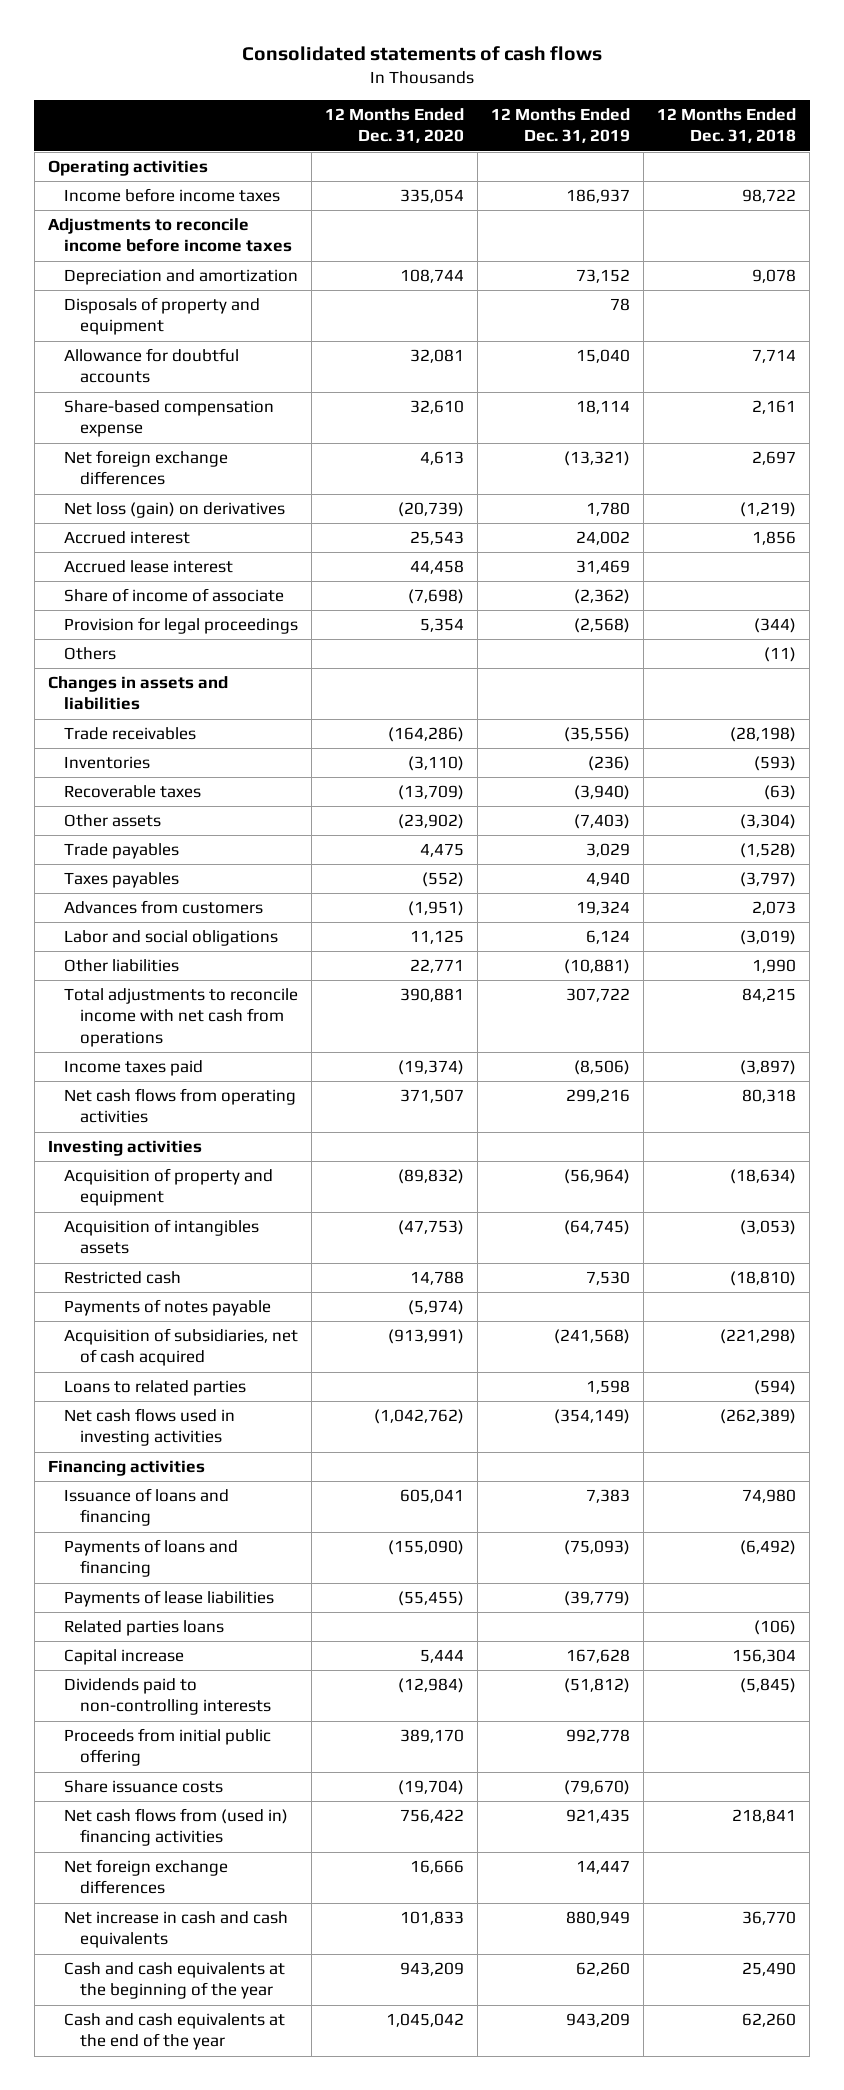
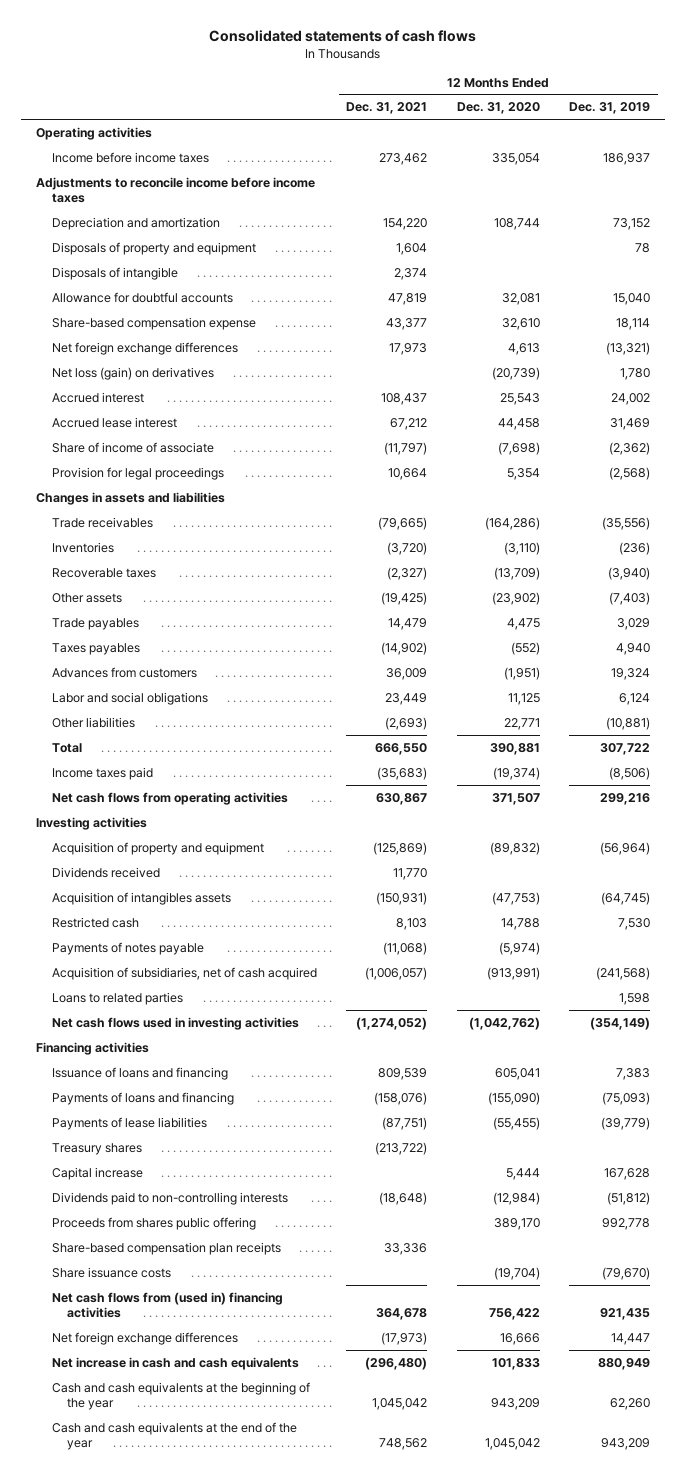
- | 12 Months Ended Dec. 31, 2020 | 12 Months Ended Dec. 31, 2019 | 12 Months Ended Dec. 31, 2018
+ | 12 Months Ended Dec. 31, 2021 | 12 Months Ended Dec. 31, 2020 | 12 Months Ended Dec. 31, 2019
+ Disposals of intangible | 2,374 | |
- Others | | | (11)
- Total adjustments to reconcile income with net cash from operations | 390,881 | 307,722 | 84,215
+ Total | 666,550 | 390,881 | 307,722
+ Dividends received | 11,770 | |
- Related parties loans | | | (106)
+ Treasury shares | (213,722) | |
- Proceeds from initial public offering | 389,170 | 992,778 |
+ Proceeds from shares public offering | | 389,170 | 992,778
+ Share-based compensation plan receipts | 33,336 | |

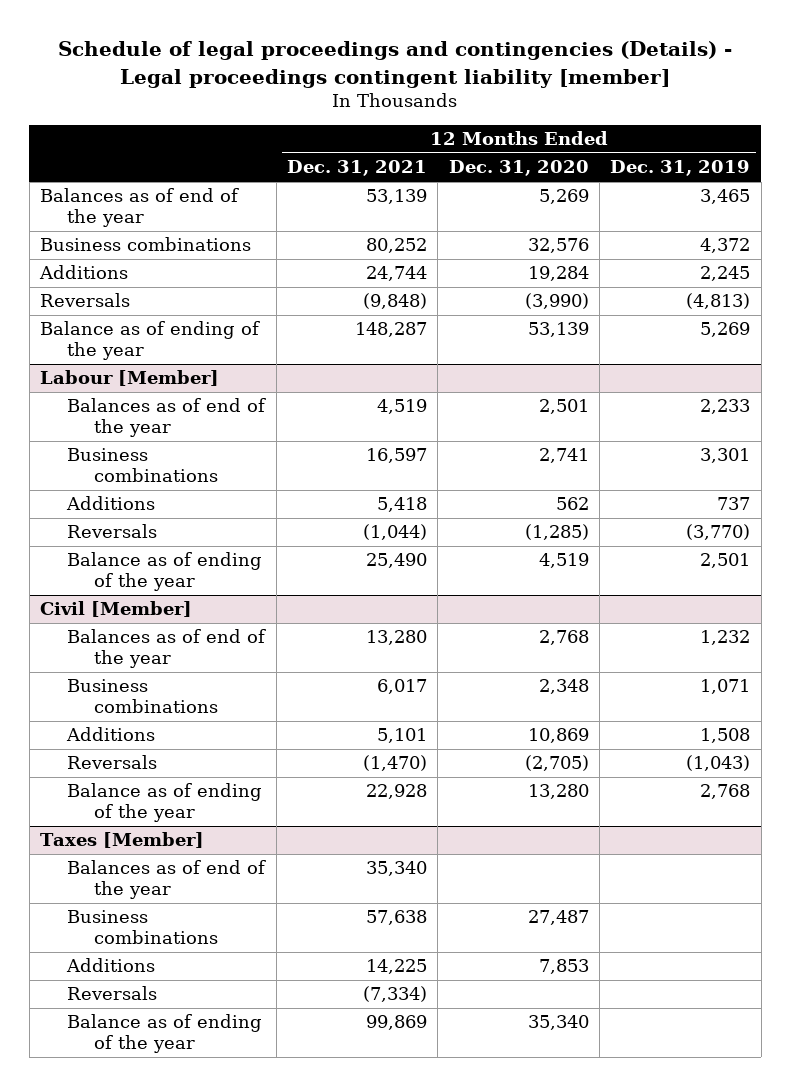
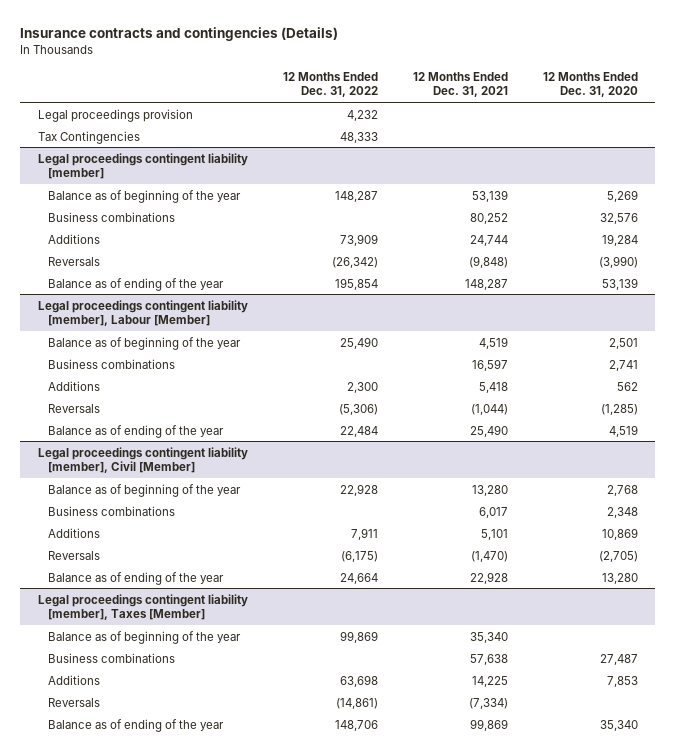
- Schedule of legal proceedings and contingencies (Details) - Legal proceedings contingent liability [member]
+ Insurance contracts and contingencies (Details)
- | 12 Months Ended Dec. 31, 2021 | 12 Months Ended Dec. 31, 2020 | 12 Months Ended Dec. 31, 2019
+ | 12 Months Ended Dec. 31, 2022 | 12 Months Ended Dec. 31, 2021 | 12 Months Ended Dec. 31, 2020
- Balances as of end of the year | 53,139 | 5,269 | 3,465
+ Legal proceedings provision | 4,232 | |
+ Tax Contingencies | 48,333 | |
+ Legal proceedings contingent liability [member]
+ Balance as of beginning of the year | 148,287 | 53,139 | 5,269
- Labour [Member]
- Balances as of end of the year | 4,519 | 2,501 | 2,233
+ Legal proceedings contingent liability [member], Labour [Member]
+ Balance as of beginning of the year | 25,490 | 4,519 | 2,501
- Civil [Member]
- Balances as of end of the year | 13,280 | 2,768 | 1,232
+ Legal proceedings contingent liability [member], Civil [Member]
+ Balance as of beginning of the year | 22,928 | 13,280 | 2,768
- Taxes [Member]
- Balances as of end of the year | 35,340 | |
+ Legal proceedings contingent liability [member], Taxes [Member]
+ Balance as of beginning of the year | 99,869 | 35,340 |

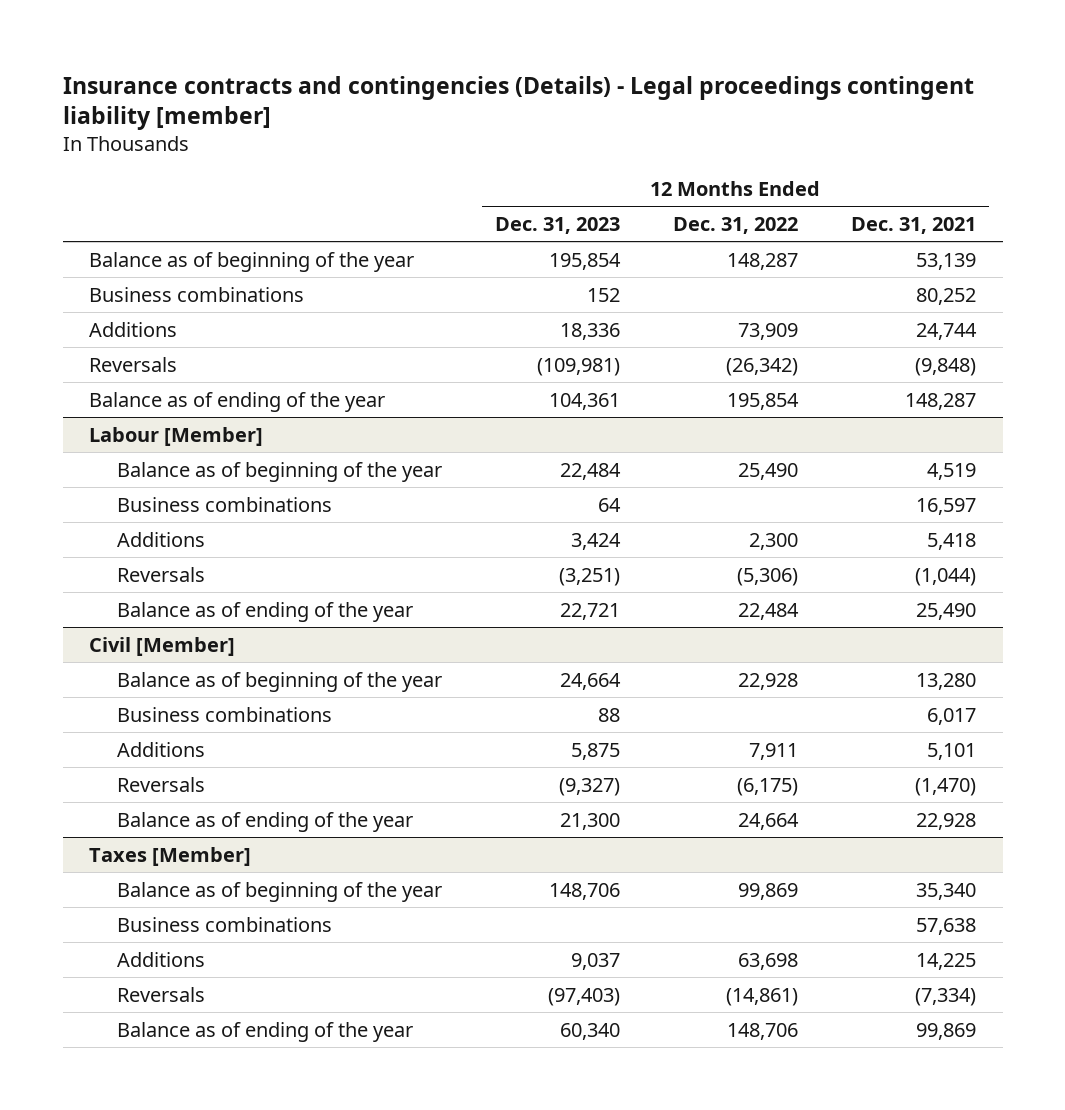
- Insurance contracts and contingencies (Details)
+ Insurance contracts and contingencies (Details) - Legal proceedings contingent liability [member]
- | 12 Months Ended Dec. 31, 2022 | 12 Months Ended Dec. 31, 2021 | 12 Months Ended Dec. 31, 2020
+ | 12 Months Ended Dec. 31, 2023 | 12 Months Ended Dec. 31, 2022 | 12 Months Ended Dec. 31, 2021
- Legal proceedings provision | 4,232 | |
- Tax Contingencies | 48,333 | |
- Legal proceedings contingent liability [member]
- Legal proceedings contingent liability [member], Labour [Member]
+ Labour [Member]
- Legal proceedings contingent liability [member], Civil [Member]
+ Civil [Member]
- Legal proceedings contingent liability [member], Taxes [Member]
+ Taxes [Member]

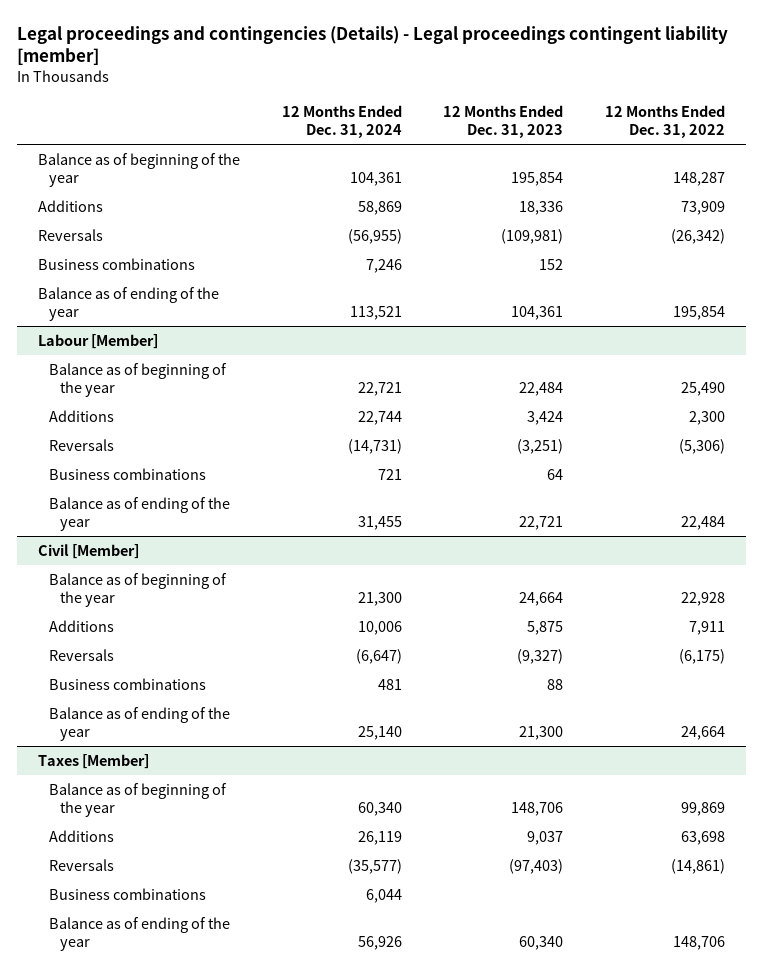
- Insurance contracts and contingencies (Details) - Legal proceedings contingent liability [member]
+ Legal proceedings and contingencies (Details) - Legal proceedings contingent liability [member]
- | 12 Months Ended Dec. 31, 2023 | 12 Months Ended Dec. 31, 2022 | 12 Months Ended Dec. 31, 2021
+ | 12 Months Ended Dec. 31, 2024 | 12 Months Ended Dec. 31, 2023 | 12 Months Ended Dec. 31, 2022
moved down: Business combinations | 7,246 | 152 |
@ Labour [Member]
moved down: Business combinations | 721 | 64 |
@ Civil [Member]
moved down: Business combinations | 481 | 88 |
@ Taxes [Member]
moved down: Business combinations | 6,044 | |

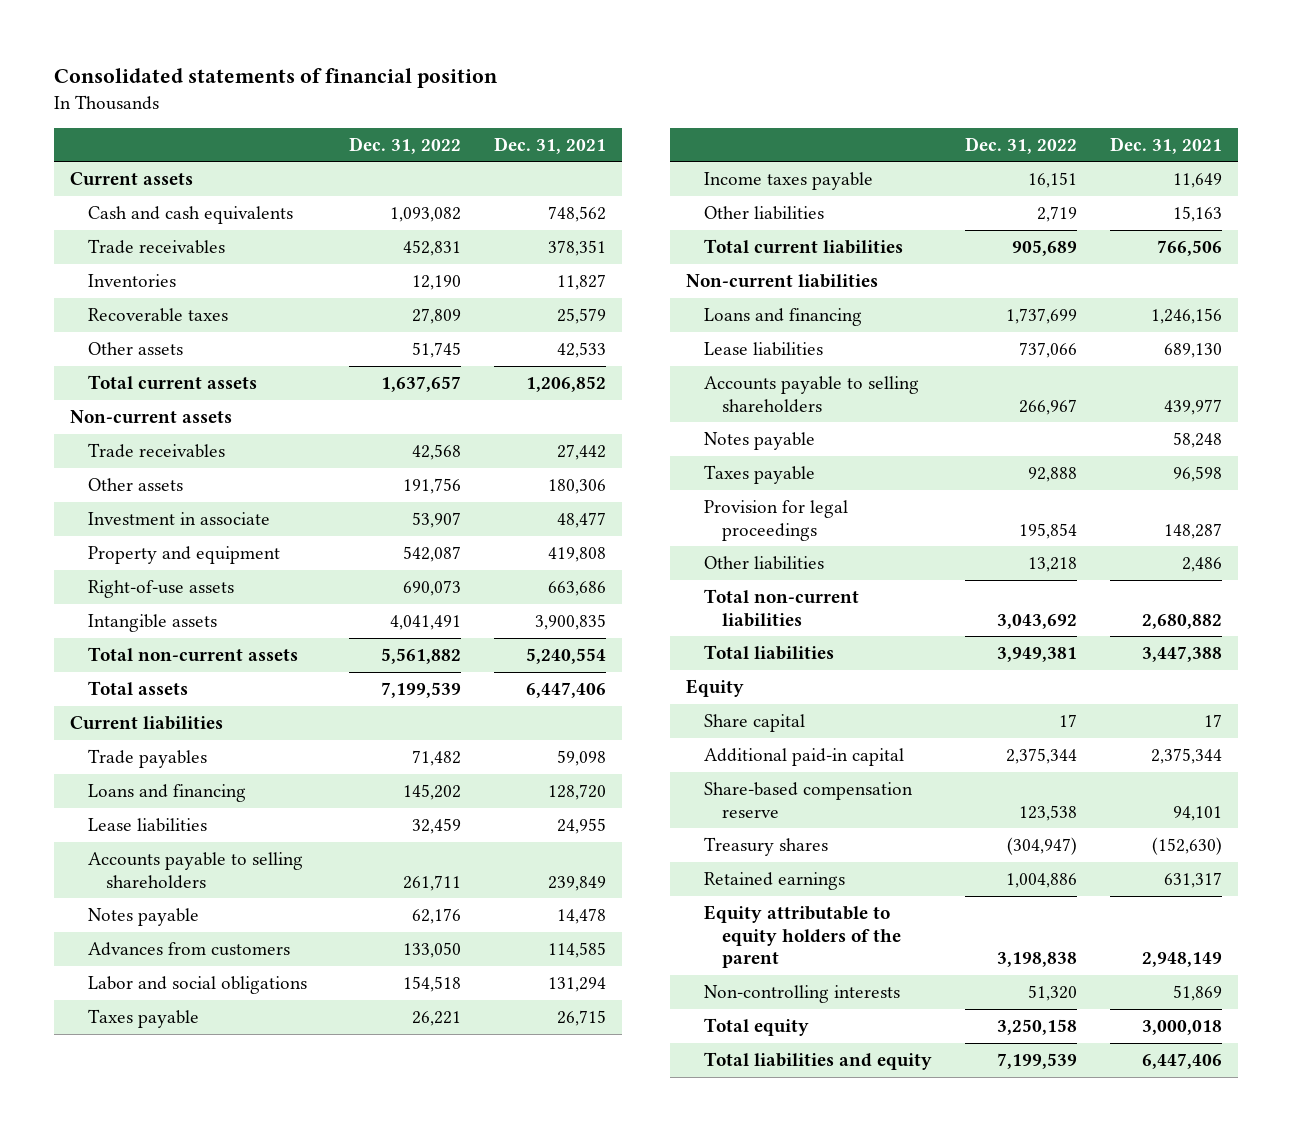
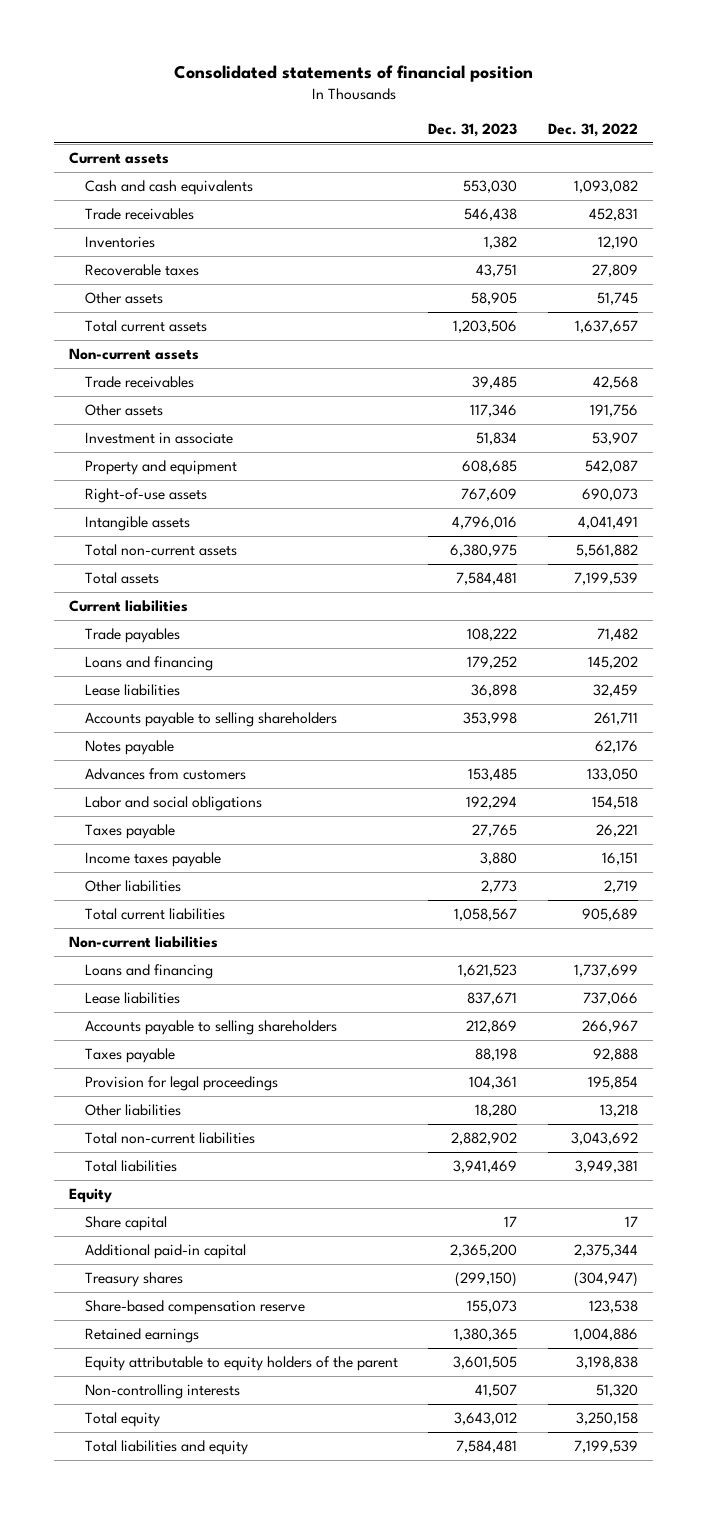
- | Dec. 31, 2022 | Dec. 31, 2021
+ | Dec. 31, 2023 | Dec. 31, 2022
- Notes payable | | 58,248
moved down: Share-based compensation reserve | 155,073 | 123,538

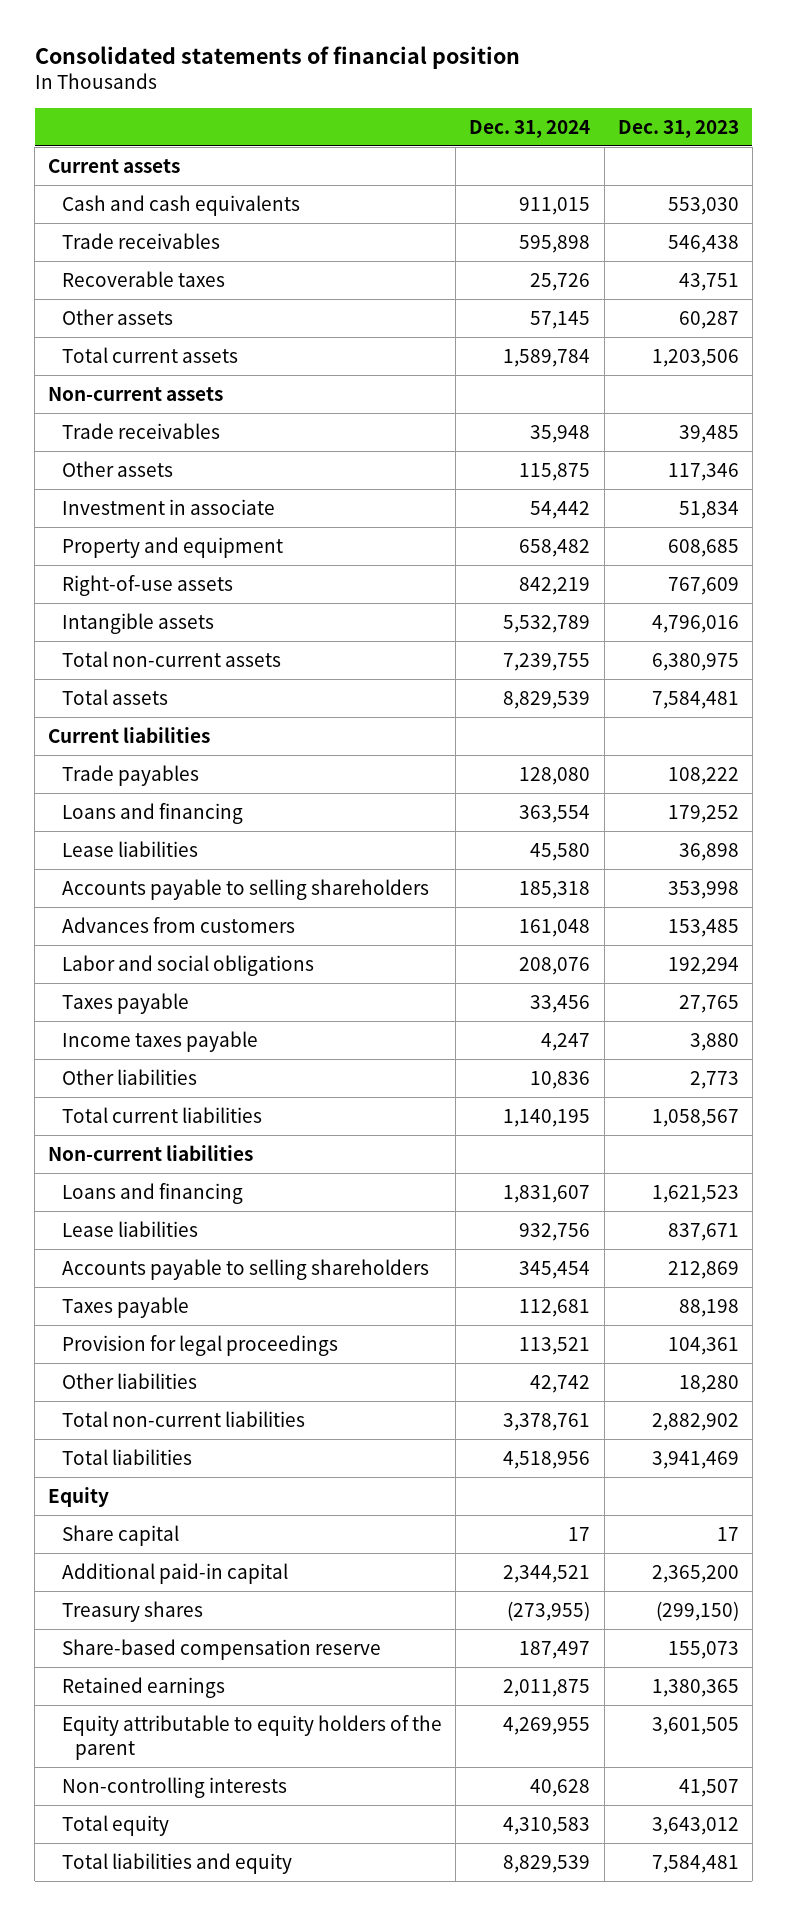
- | Dec. 31, 2023 | Dec. 31, 2022
+ | Dec. 31, 2024 | Dec. 31, 2023
- Inventories | 1,382 | 12,190
- Other assets | 58,905 | 51,745
+ Other assets | 57,145 | 60,287
- Notes payable | | 62,176

